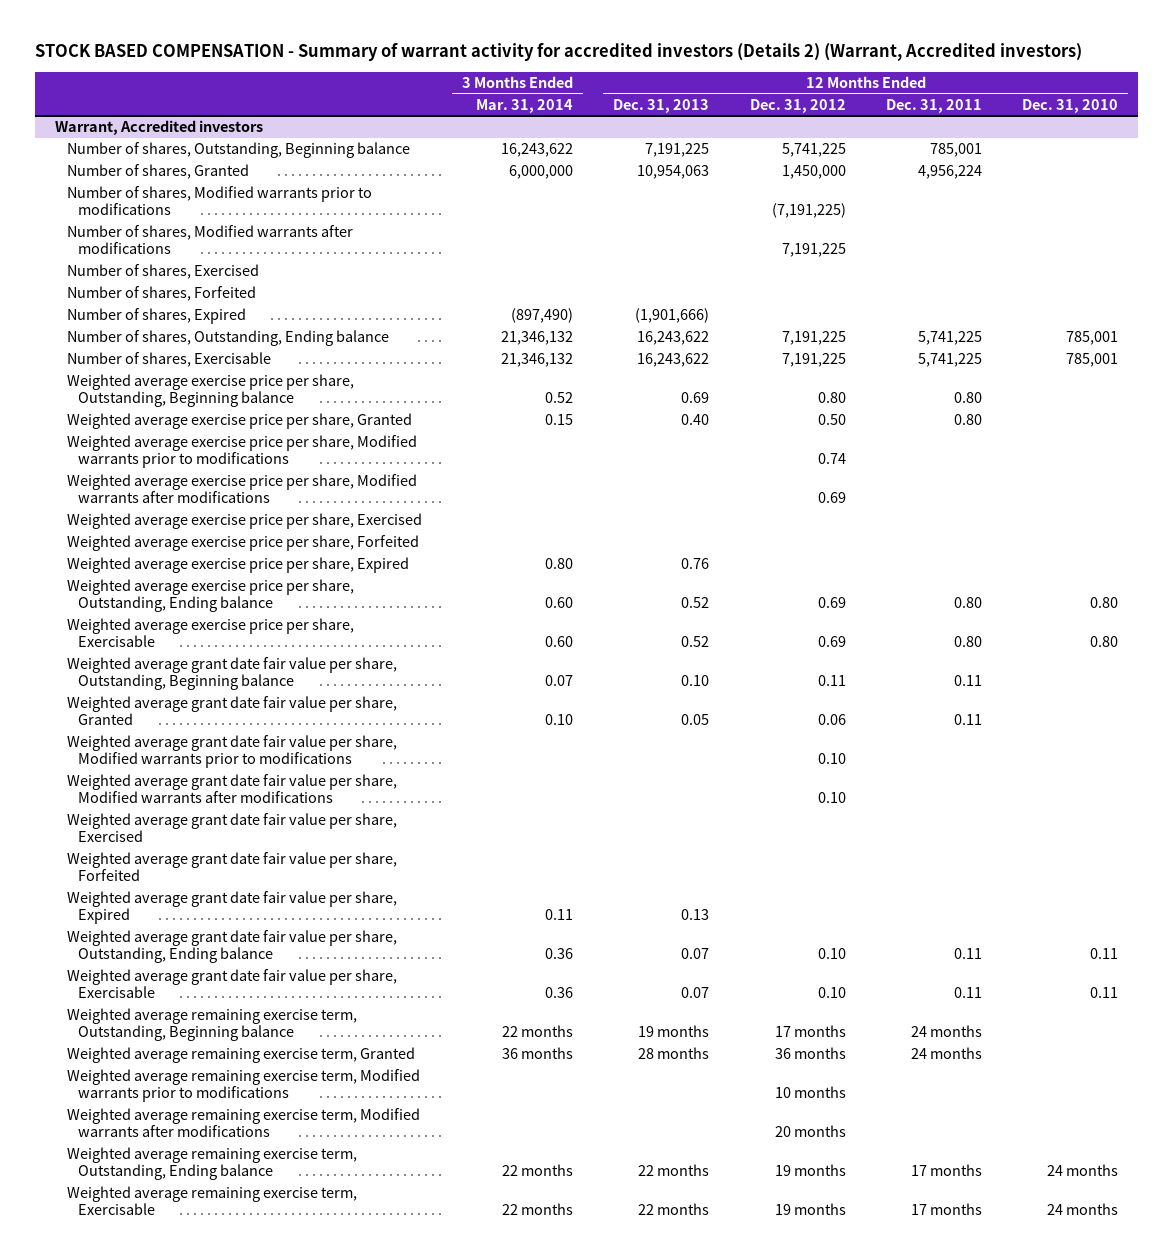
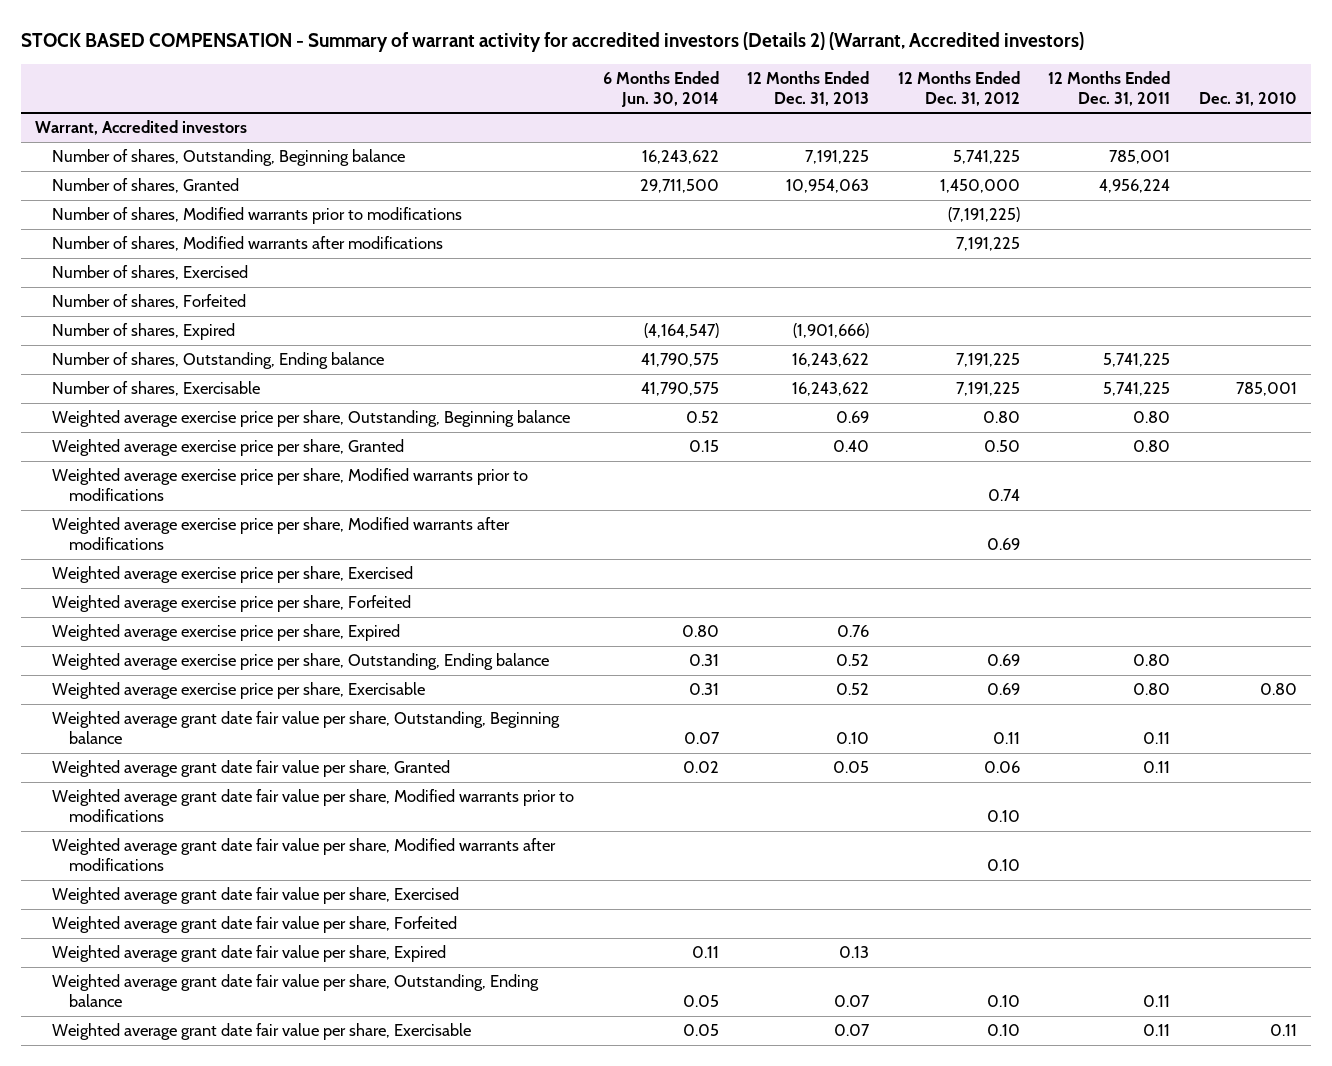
- | 3 Months Ended Mar. 31, 2014 | 12 Months Ended Dec. 31, 2013 | 12 Months Ended Dec. 31, 2012 | 12 Months Ended Dec. 31, 2011 | 12 Months Ended Dec. 31, 2010
+ | 6 Months Ended Jun. 30, 2014 | 12 Months Ended Dec. 31, 2013 | 12 Months Ended Dec. 31, 2012 | 12 Months Ended Dec. 31, 2011 | Dec. 31, 2010
@ Warrant, Accredited investors
- Weighted average remaining exercise term, Outstanding, Beginning balance | 22 months | 19 months | 17 months | 24 months |
- Weighted average remaining exercise term, Granted | 36 months | 28 months | 36 months | 24 months |
- Weighted average remaining exercise term, Modified warrants prior to modifications | | | 10 months | |
- Weighted average remaining exercise term, Modified warrants after modifications | | | 20 months | |
- Weighted average remaining exercise term, Outstanding, Ending balance | 22 months | 22 months | 19 months | 17 months | 24 months
- Weighted average remaining exercise term, Exercisable | 22 months | 22 months | 19 months | 17 months | 24 months

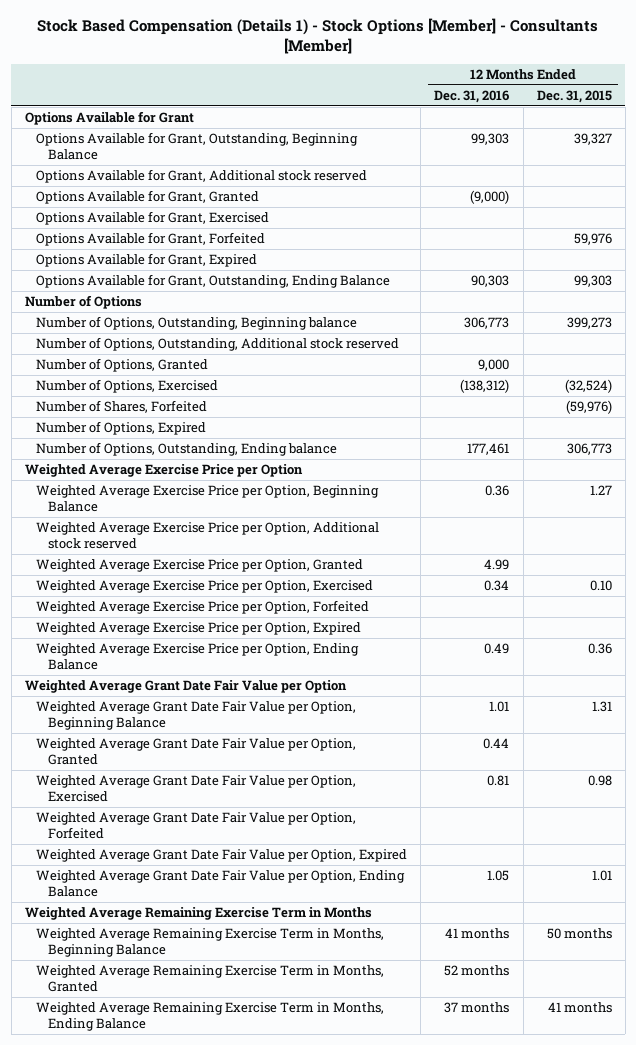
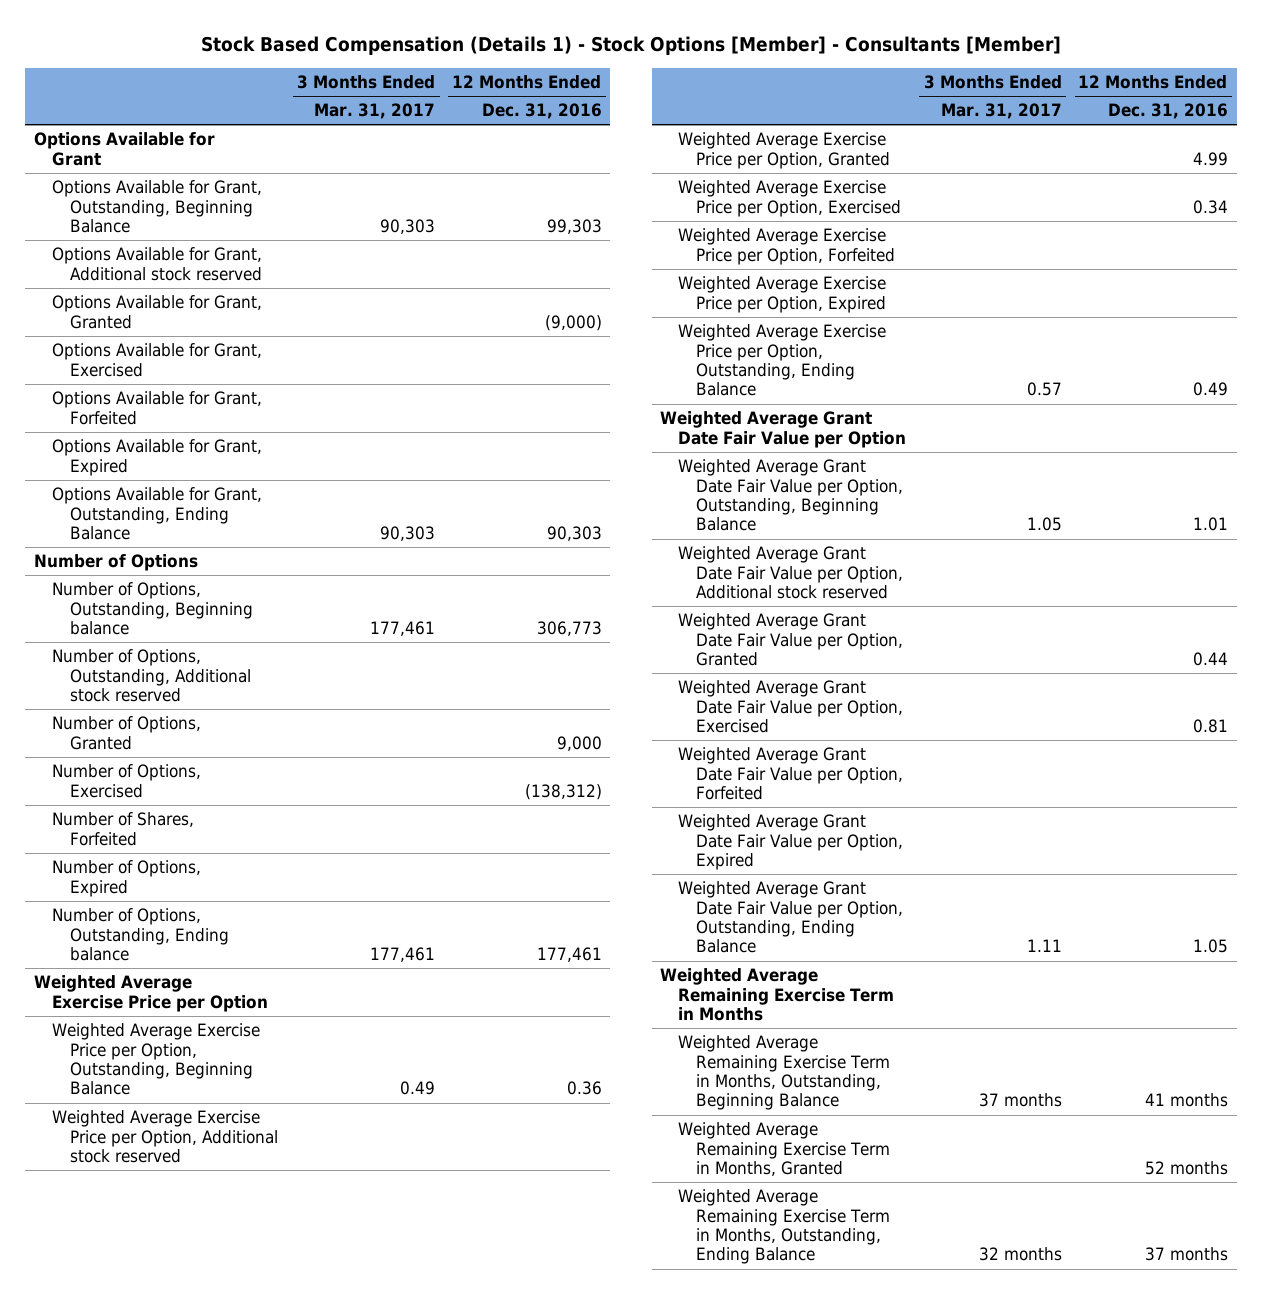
- | 12 Months Ended Dec. 31, 2016 | 12 Months Ended Dec. 31, 2015
+ | 3 Months Ended Mar. 31, 2017 | 12 Months Ended Dec. 31, 2016
- Weighted Average Exercise Price per Option, Beginning Balance | 0.36 | 1.27
+ Weighted Average Exercise Price per Option, Outstanding, Beginning Balance | 0.49 | 0.36
- Weighted Average Exercise Price per Option, Ending Balance | 0.49 | 0.36
+ Weighted Average Exercise Price per Option, Outstanding, Ending Balance | 0.57 | 0.49
- Weighted Average Grant Date Fair Value per Option, Beginning Balance | 1.01 | 1.31
+ Weighted Average Grant Date Fair Value per Option, Outstanding, Beginning Balance | 1.05 | 1.01
+ Weighted Average Grant Date Fair Value per Option, Additional stock reserved
- Weighted Average Grant Date Fair Value per Option, Ending Balance | 1.05 | 1.01
+ Weighted Average Grant Date Fair Value per Option, Outstanding, Ending Balance | 1.11 | 1.05
- Weighted Average Remaining Exercise Term in Months, Beginning Balance | 41 months | 50 months
+ Weighted Average Remaining Exercise Term in Months, Outstanding, Beginning Balance | 37 months | 41 months
- Weighted Average Remaining Exercise Term in Months, Ending Balance | 37 months | 41 months
+ Weighted Average Remaining Exercise Term in Months, Outstanding, Ending Balance | 32 months | 37 months

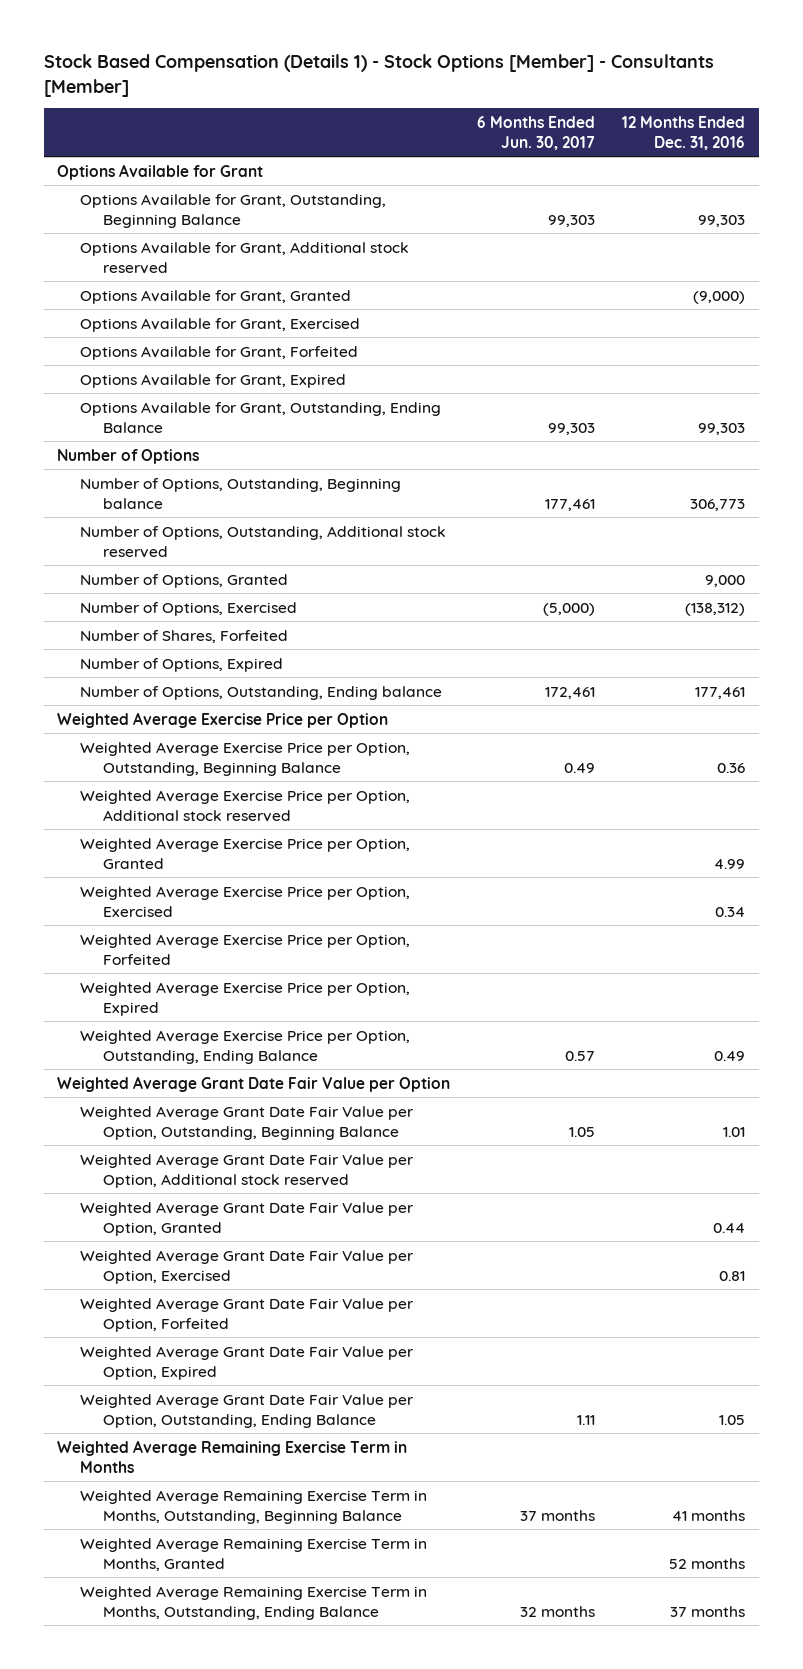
- | 3 Months Ended Mar. 31, 2017 | 12 Months Ended Dec. 31, 2016
+ | 6 Months Ended Jun. 30, 2017 | 12 Months Ended Dec. 31, 2016
- Options Available for Grant, Outstanding, Ending Balance | 90,303 | 90,303
+ Options Available for Grant, Outstanding, Ending Balance | 99,303 | 99,303

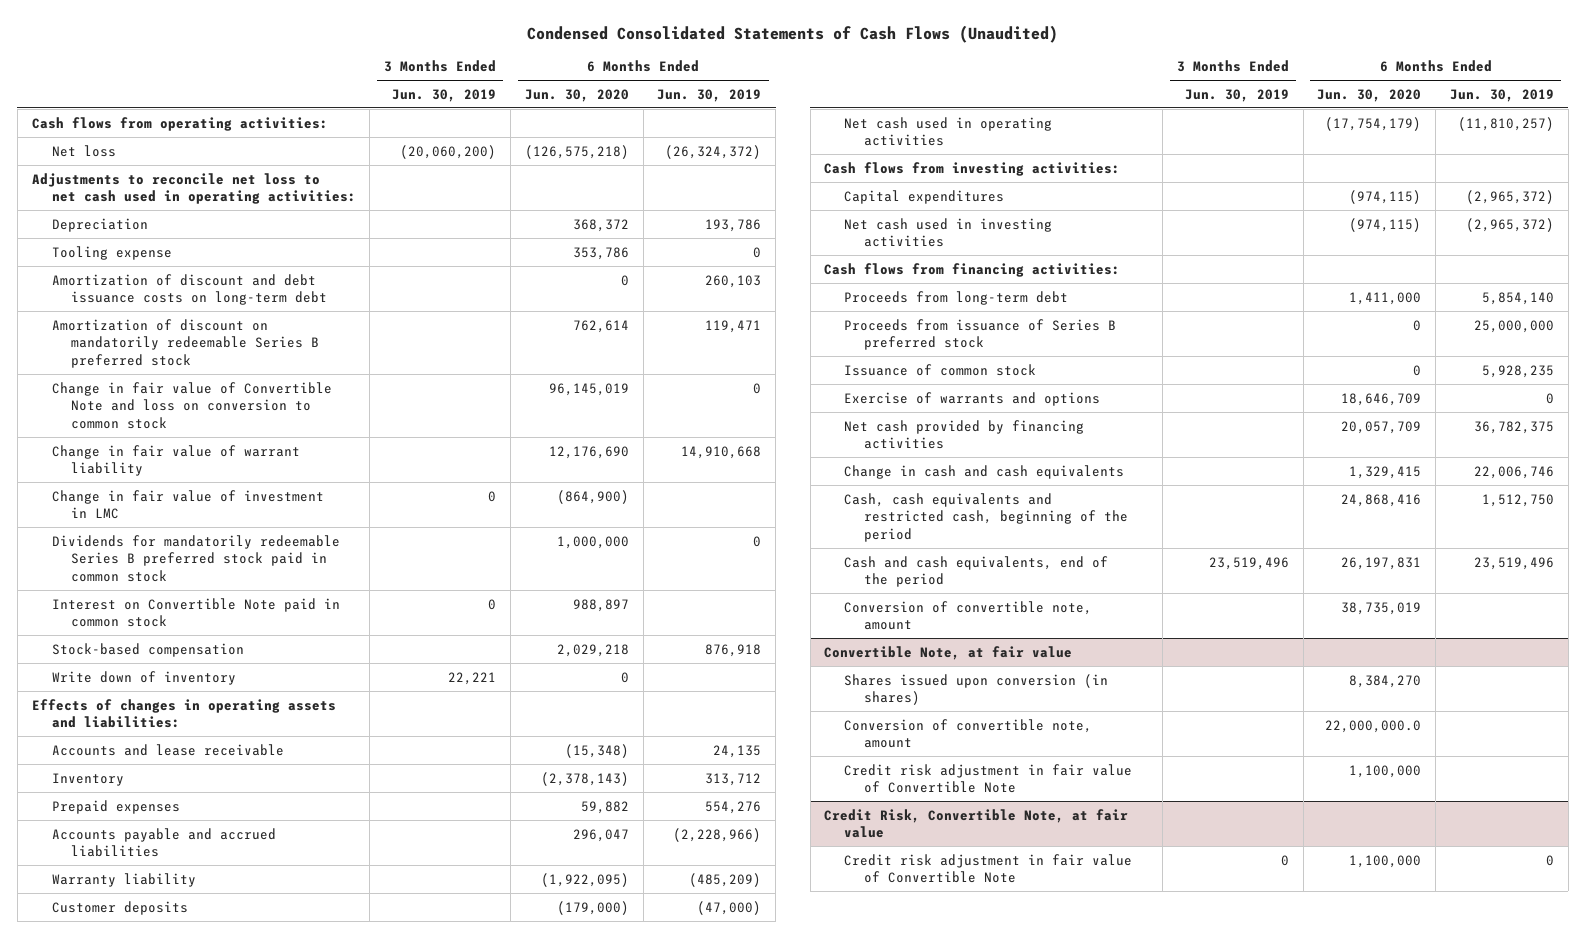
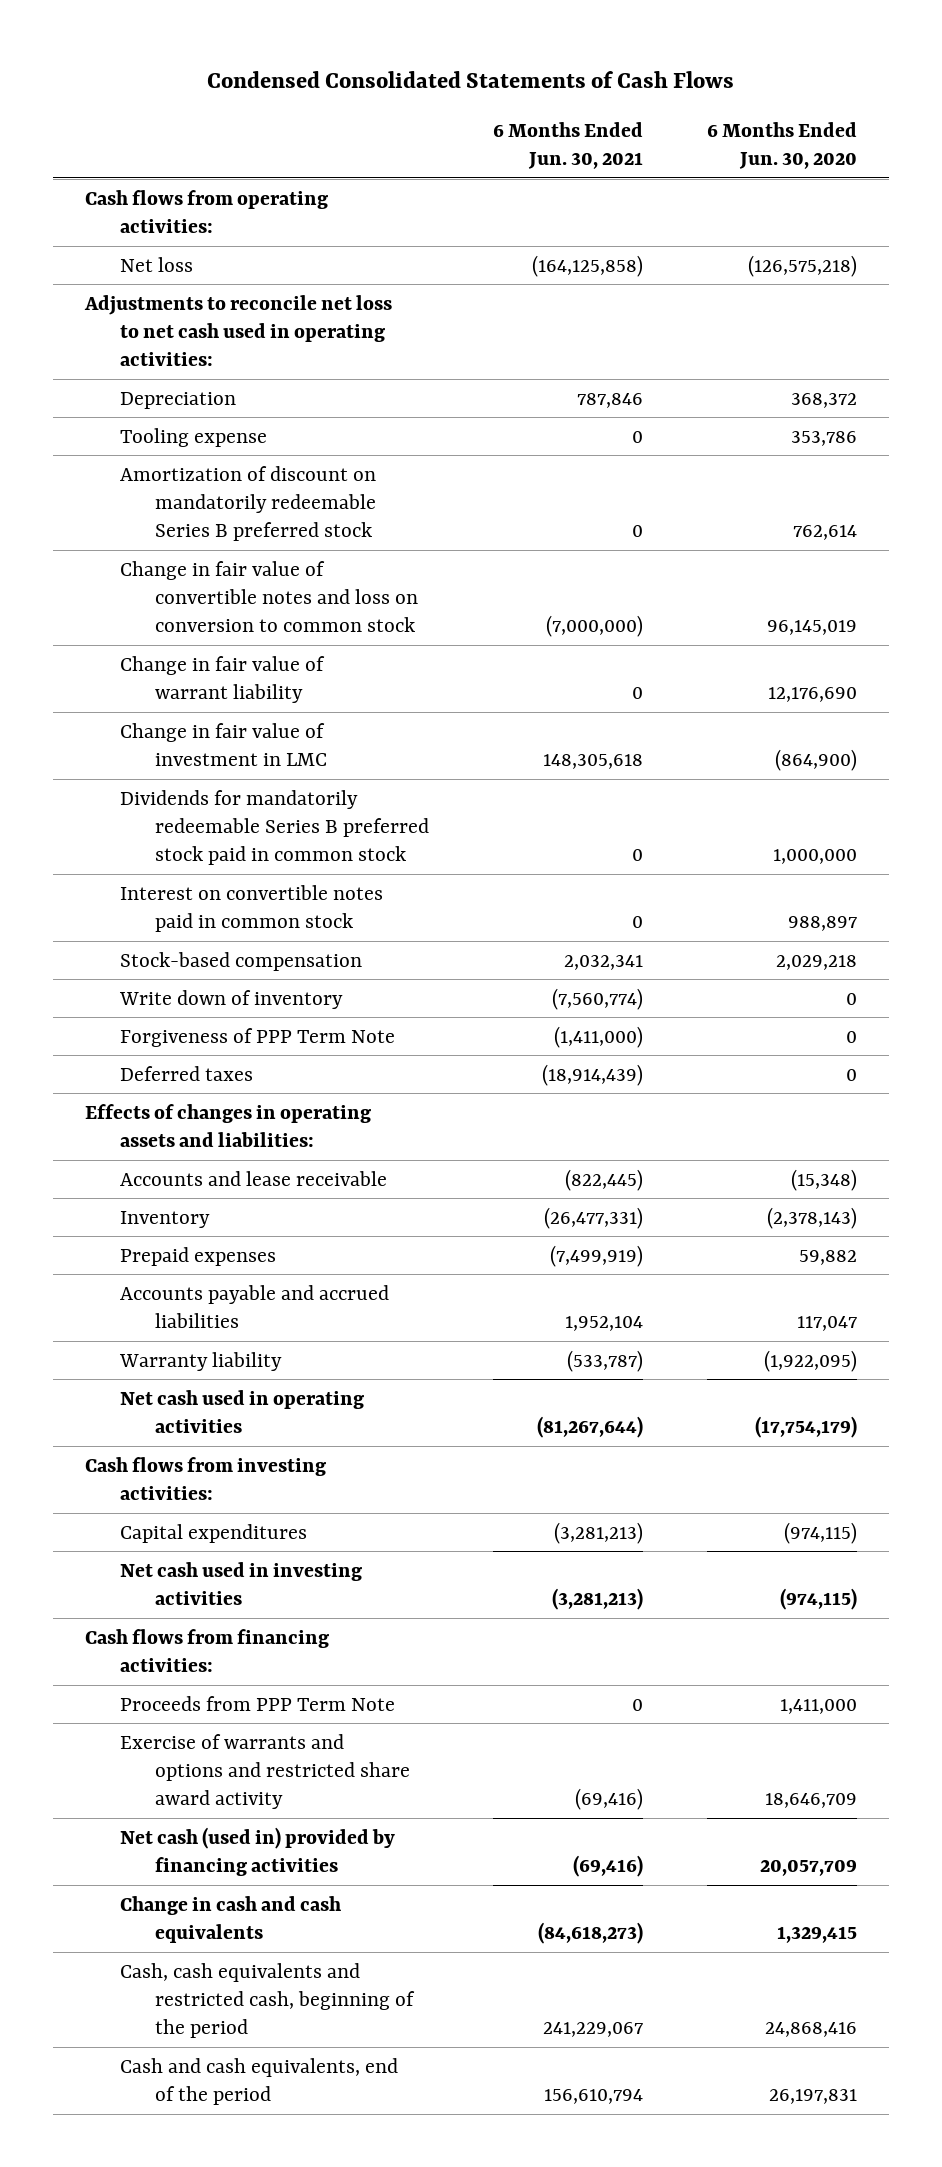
- Condensed Consolidated Statements of Cash Flows (Unaudited)
+ Condensed Consolidated Statements of Cash Flows
- | 3 Months Ended Jun. 30, 2019 | 6 Months Ended Jun. 30, 2020 | 6 Months Ended Jun. 30, 2019
+ | 6 Months Ended Jun. 30, 2021 | 6 Months Ended Jun. 30, 2020
- Amortization of discount and debt issuance costs on long-term debt | | 0 | 260,103
- Change in fair value of Convertible Note and loss on conversion to common stock | | 96,145,019 | 0
+ Change in fair value of convertible notes and loss on conversion to common stock | (7,000,000) | 96,145,019
- Interest on Convertible Note paid in common stock | 0 | 988,897 |
+ Interest on convertible notes paid in common stock | 0 | 988,897
+ Forgiveness of PPP Term Note | (1,411,000) | 0
+ Deferred taxes | (18,914,439) | 0
- Accounts payable and accrued liabilities | | 296,047 | (2,228,966)
+ Accounts payable and accrued liabilities | 1,952,104 | 117,047
- Customer deposits | | (179,000) | (47,000)
- Proceeds from long-term debt | | 1,411,000 | 5,854,140
- Proceeds from issuance of Series B preferred stock | | 0 | 25,000,000
- Issuance of common stock | | 0 | 5,928,235
- Exercise of warrants and options | | 18,646,709 | 0
- Net cash provided by financing activities | | 20,057,709 | 36,782,375
+ Proceeds from PPP Term Note | 0 | 1,411,000
+ Exercise of warrants and options and restricted share award activity | (69,416) | 18,646,709
+ Net cash (used in) provided by financing activities | (69,416) | 20,057,709
- Conversion of convertible note, amount | | 38,735,019 |
- Convertible Note, at fair value
- Shares issued upon conversion (in shares) | | 8,384,270 |
- Conversion of convertible note, amount | | 22,000,000.0 |
- Credit risk adjustment in fair value of Convertible Note | | 1,100,000 |
- Credit Risk, Convertible Note, at fair value
- Credit risk adjustment in fair value of Convertible Note | 0 | 1,100,000 | 0

